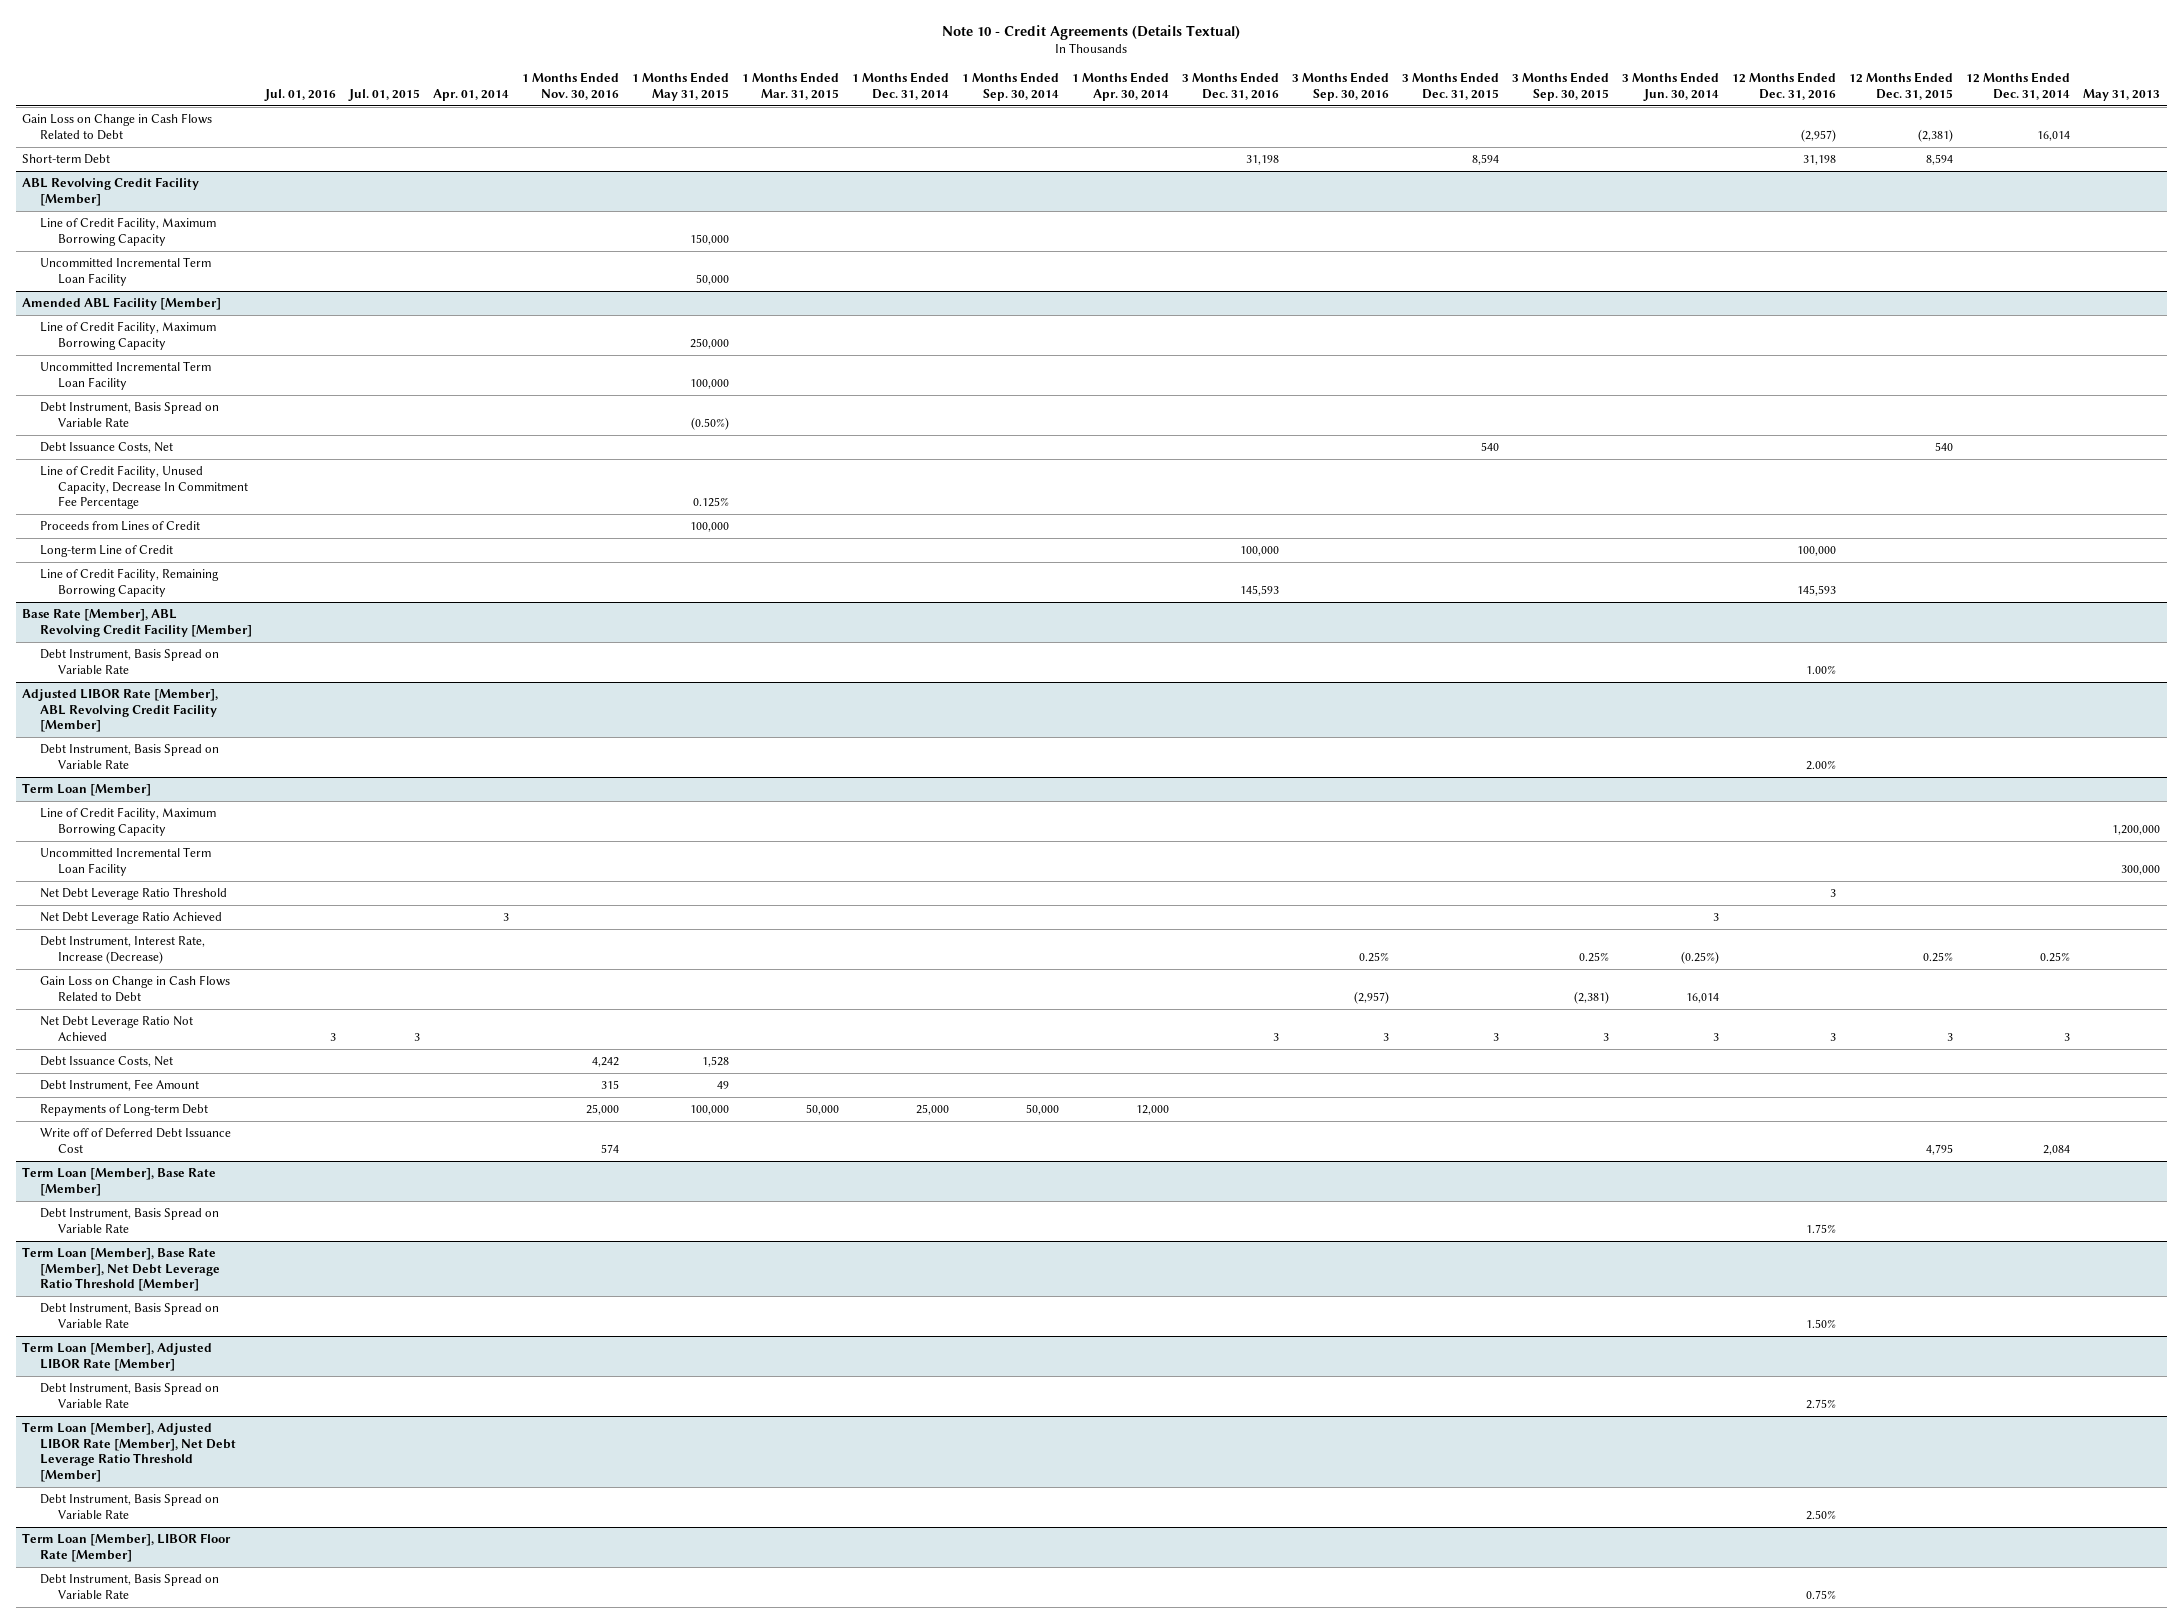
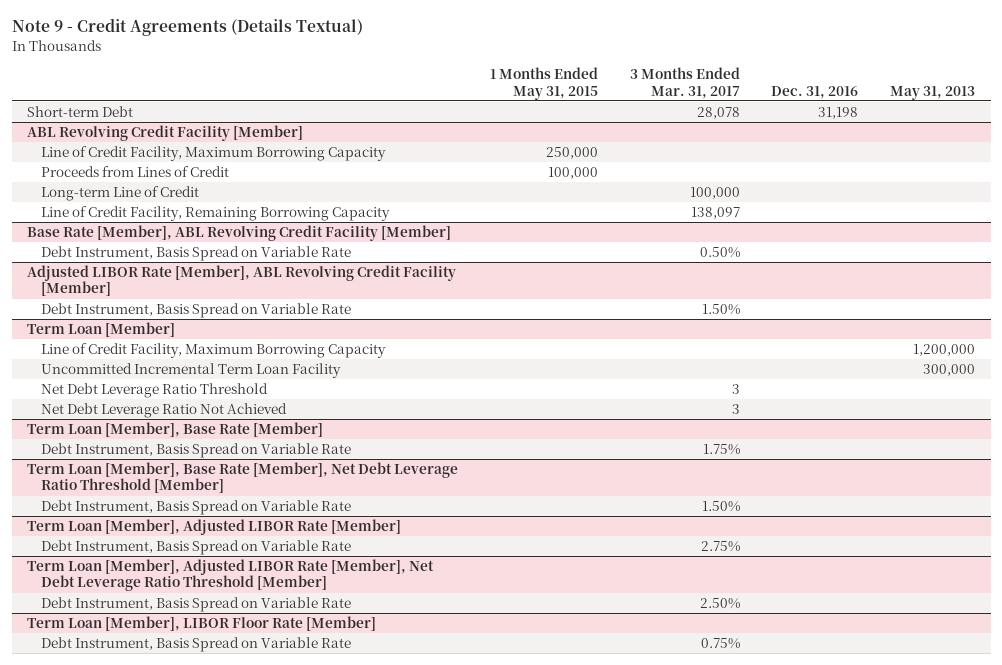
- Note 10 - Credit Agreements (Details Textual)
+ Note 9 - Credit Agreements (Details Textual)
- | Jul. 01, 2016 | Jul. 01, 2015 | Apr. 01, 2014 | 1 Months Ended Nov. 30, 2016 | 1 Months Ended May 31, 2015 | 1 Months Ended Mar. 31, 2015 | 1 Months Ended Dec. 31, 2014 | 1 Months Ended Sep. 30, 2014 | 1 Months Ended Apr. 30, 2014 | 3 Months Ended Dec. 31, 2016 | 3 Months Ended Sep. 30, 2016 | 3 Months Ended Dec. 31, 2015 | 3 Months Ended Sep. 30, 2015 | 3 Months Ended Jun. 30, 2014 | 12 Months Ended Dec. 31, 2016 | 12 Months Ended Dec. 31, 2015 | 12 Months Ended Dec. 31, 2014 | May 31, 2013
+ | 1 Months Ended May 31, 2015 | 3 Months Ended Mar. 31, 2017 | Dec. 31, 2016 | May 31, 2013
- Gain Loss on Change in Cash Flows Related to Debt | | | | | | | | | | | | | | | (2,957) | (2,381) | 16,014 |
@ ABL Revolving Credit Facility [Member]
- Line of Credit Facility, Maximum Borrowing Capacity | | | | | 150,000 | | | | | | | | | | | | |
- Uncommitted Incremental Term Loan Facility | | | | | 50,000 | | | | | | | | | | | | |
- Amended ABL Facility [Member]
- Line of Credit Facility, Maximum Borrowing Capacity | | | | | 250,000 | | | | | | | | | | | | |
- Uncommitted Incremental Term Loan Facility | | | | | 100,000 | | | | | | | | | | | | |
- Debt Instrument, Basis Spread on Variable Rate | | | | | (0.50%) | | | | | | | | | | | | |
- Debt Issuance Costs, Net | | | | | | | | | | | | 540 | | | | 540 | |
- Line of Credit Facility, Unused Capacity, Decrease In Commitment Fee Percentage | | | | | 0.125% | | | | | | | | | | | | |
- Proceeds from Lines of Credit | | | | | 100,000 | | | | | | | | | | | | |
- Long-term Line of Credit | | | | | | | | | | 100,000 | | | | | 100,000 | | |
- Line of Credit Facility, Remaining Borrowing Capacity | | | | | | | | | | 145,593 | | | | | 145,593 | | |
@ ABL Revolving Credit Facility [Member]
+ Line of Credit Facility, Maximum Borrowing Capacity | 250,000 | | |
+ Proceeds from Lines of Credit | 100,000 | | |
+ Long-term Line of Credit | | 100,000 | |
+ Line of Credit Facility, Remaining Borrowing Capacity | | 138,097 | |
@ Term Loan [Member]
- Net Debt Leverage Ratio Achieved | | | 3 | | | | | | | | | | | 3 | | | |
- Debt Instrument, Interest Rate, Increase (Decrease) | | | | | | | | | | | 0.25% | | 0.25% | (0.25%) | | 0.25% | 0.25% |
- Gain Loss on Change in Cash Flows Related to Debt | | | | | | | | | | | (2,957) | | (2,381) | 16,014 | | | |
- Debt Issuance Costs, Net | | | | 4,242 | 1,528 | | | | | | | | | | | | |
- Debt Instrument, Fee Amount | | | | 315 | 49 | | | | | | | | | | | | |
- Repayments of Long-term Debt | | | | 25,000 | 100,000 | 50,000 | 25,000 | 50,000 | 12,000 | | | | | | | | |
- Write off of Deferred Debt Issuance Cost | | | | 574 | | | | | | | | | | | | 4,795 | 2,084 |

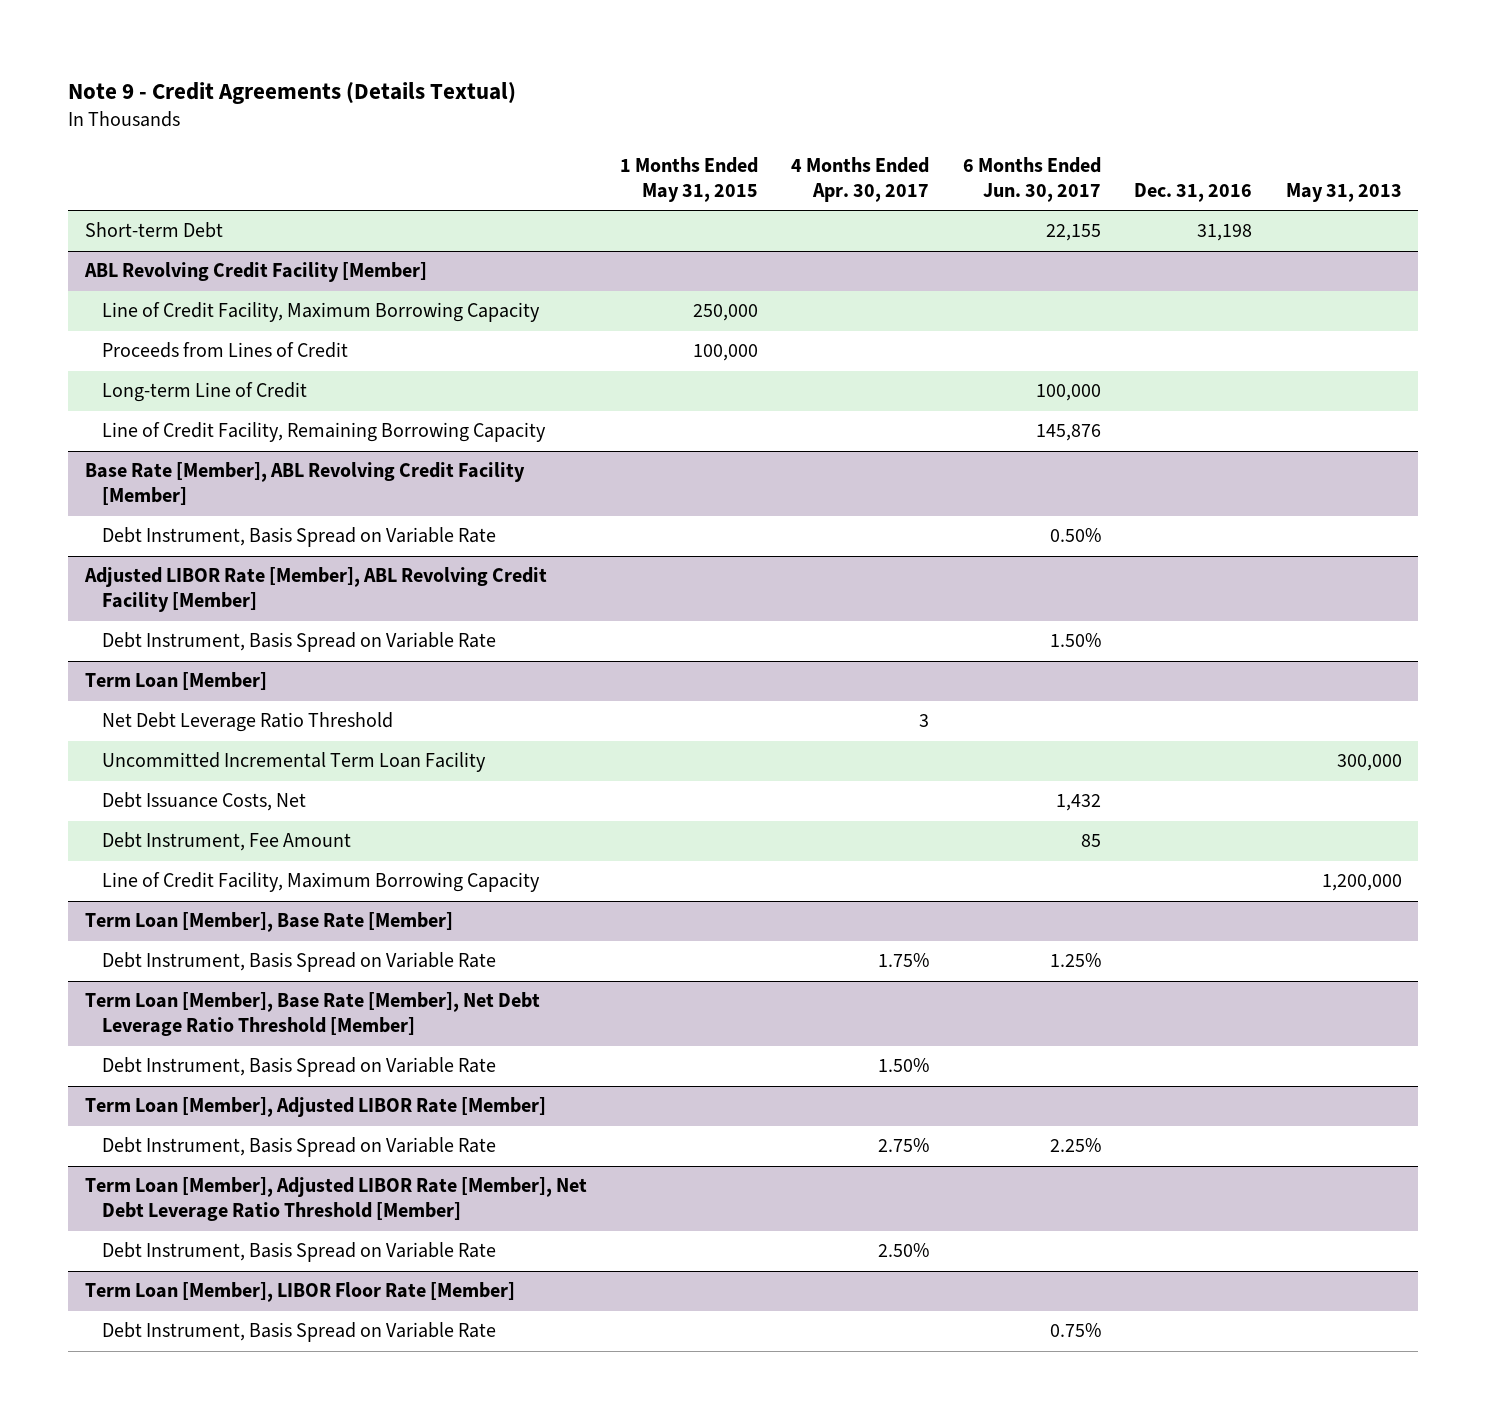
- | 1 Months Ended May 31, 2015 | 3 Months Ended Mar. 31, 2017 | Dec. 31, 2016 | May 31, 2013
+ | 1 Months Ended May 31, 2015 | 4 Months Ended Apr. 30, 2017 | 6 Months Ended Jun. 30, 2017 | Dec. 31, 2016 | May 31, 2013
@ Term Loan [Member]
- Net Debt Leverage Ratio Not Achieved | | 3 | |
moved down: Uncommitted Incremental Term Loan Facility | | | | | 300,000
+ Debt Issuance Costs, Net | | | 1,432 | |
+ Debt Instrument, Fee Amount | | | 85 | |
moved down: Line of Credit Facility, Maximum Borrowing Capacity | | | | | 1,200,000

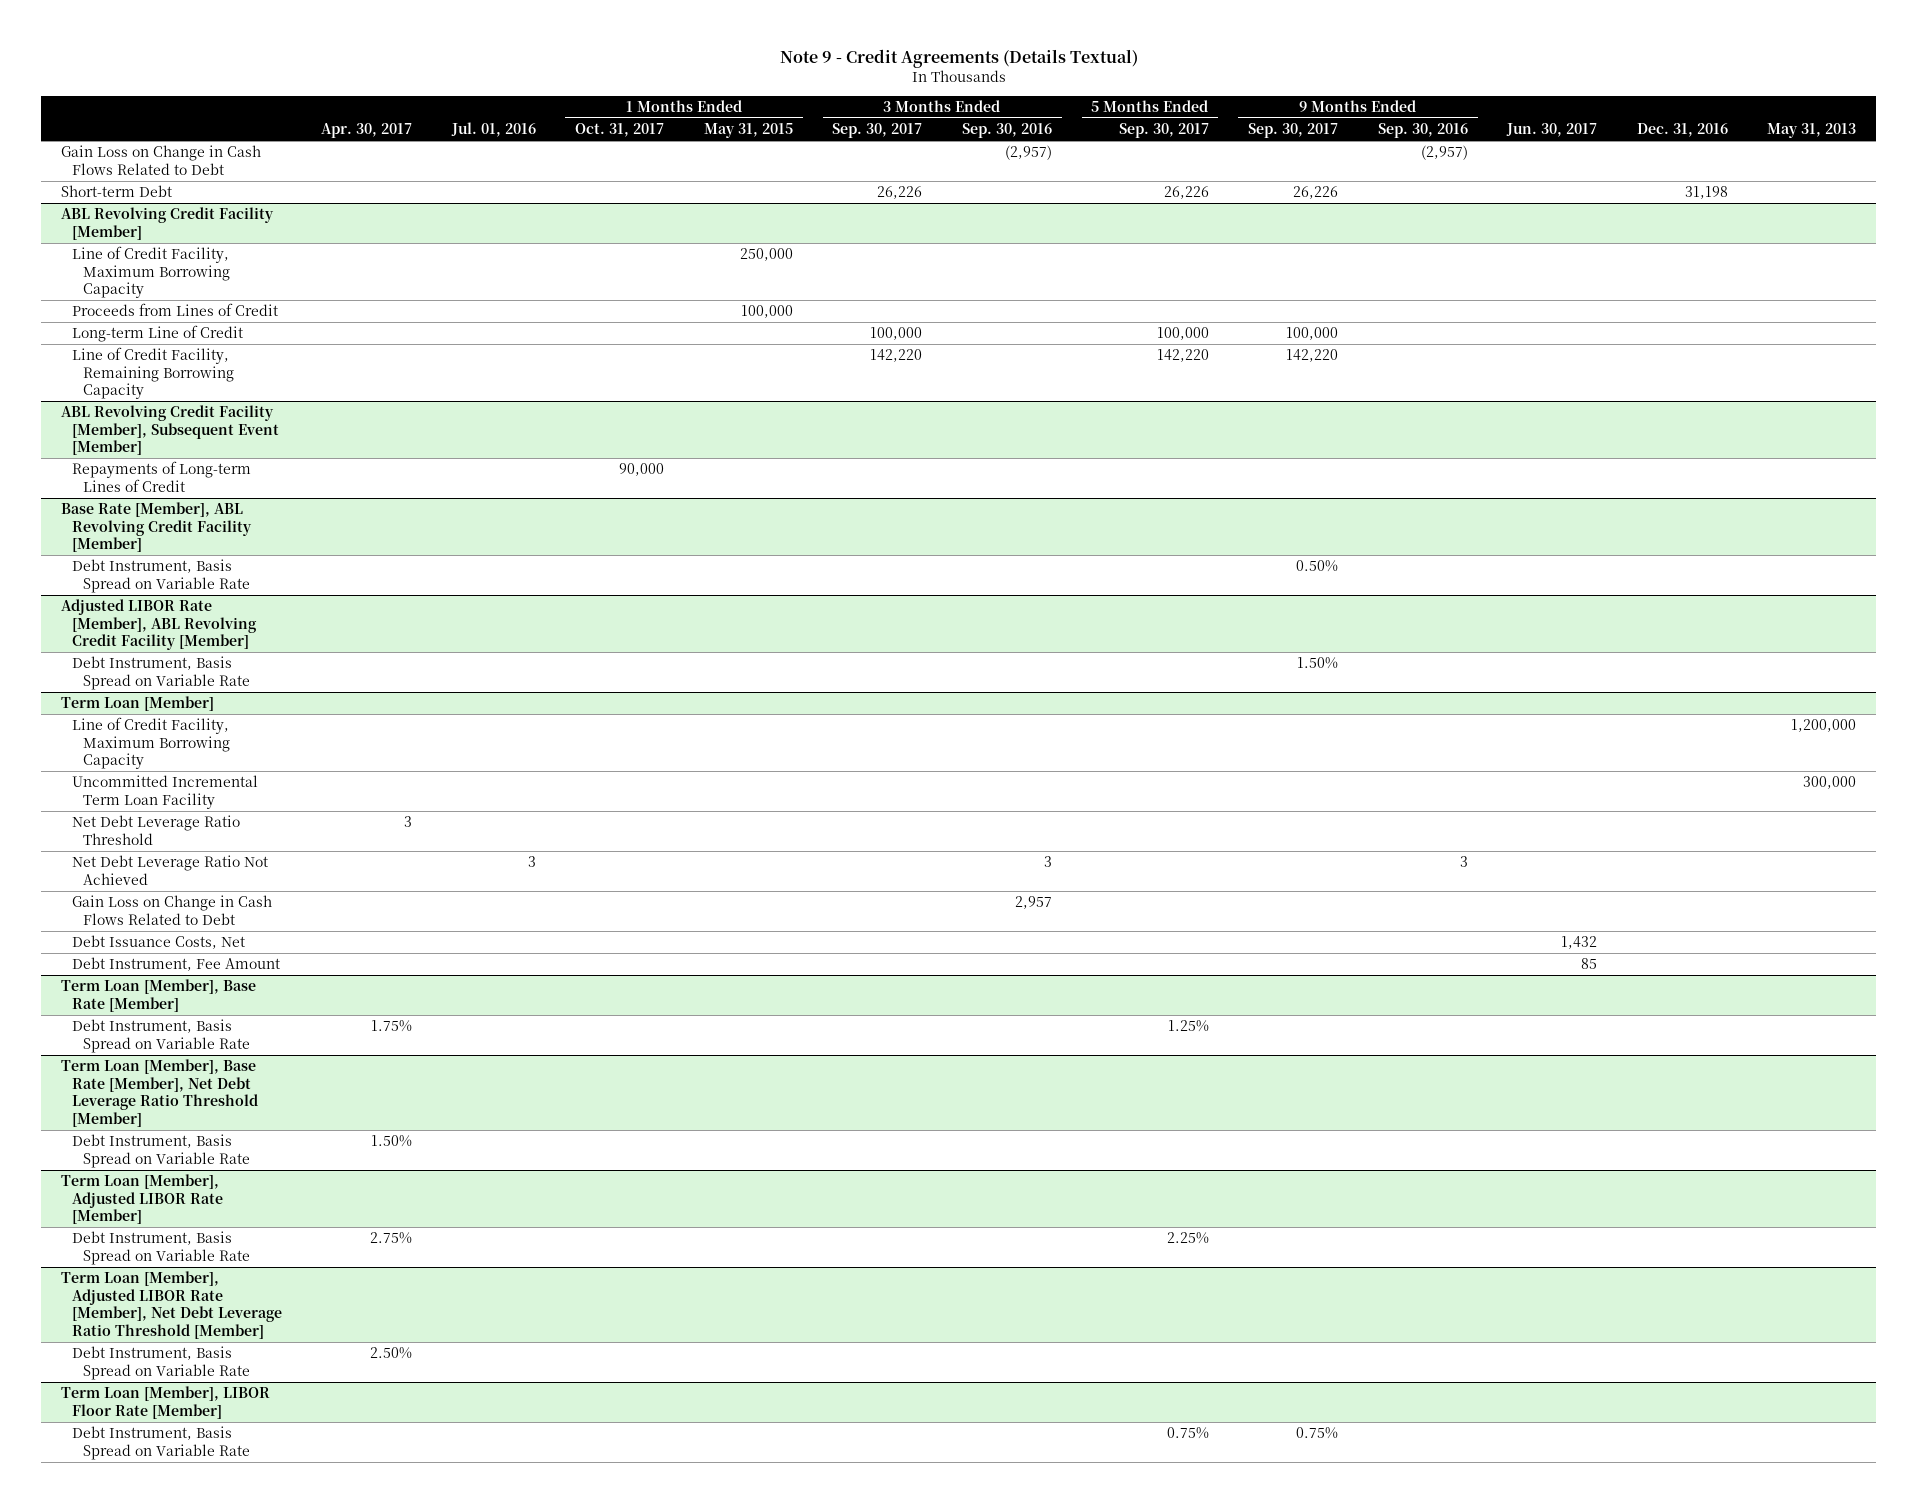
- | 1 Months Ended May 31, 2015 | 4 Months Ended Apr. 30, 2017 | 6 Months Ended Jun. 30, 2017 | Dec. 31, 2016 | May 31, 2013
+ | Apr. 30, 2017 | Jul. 01, 2016 | 1 Months Ended Oct. 31, 2017 | 1 Months Ended May 31, 2015 | 3 Months Ended Sep. 30, 2017 | 3 Months Ended Sep. 30, 2016 | 5 Months Ended Sep. 30, 2017 | 9 Months Ended Sep. 30, 2017 | 9 Months Ended Sep. 30, 2016 | Jun. 30, 2017 | Dec. 31, 2016 | May 31, 2013
+ Gain Loss on Change in Cash Flows Related to Debt | | | | | | (2,957) | | | (2,957) | | |
+ ABL Revolving Credit Facility [Member], Subsequent Event [Member]
+ Repayments of Long-term Lines of Credit | | | 90,000 | | | | | | | | |
@ Term Loan [Member]
moved up: Line of Credit Facility, Maximum Borrowing Capacity | | | | | | | | | | | | 1,200,000
moved down: Net Debt Leverage Ratio Threshold | 3 | | | | | | | | | | |
+ Net Debt Leverage Ratio Not Achieved | | 3 | | | | 3 | | | 3 | | |
+ Gain Loss on Change in Cash Flows Related to Debt | | | | | | 2,957 | | | | | |

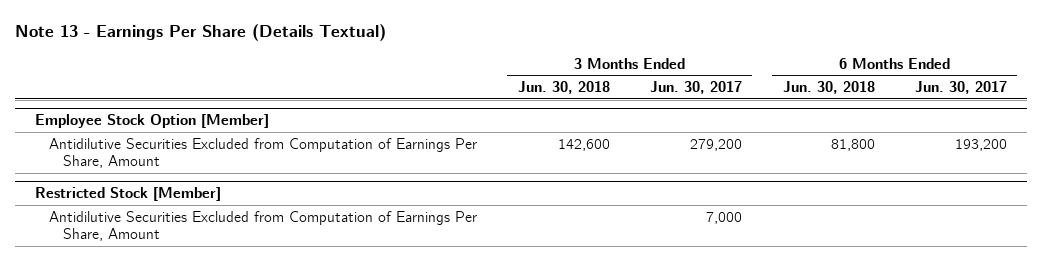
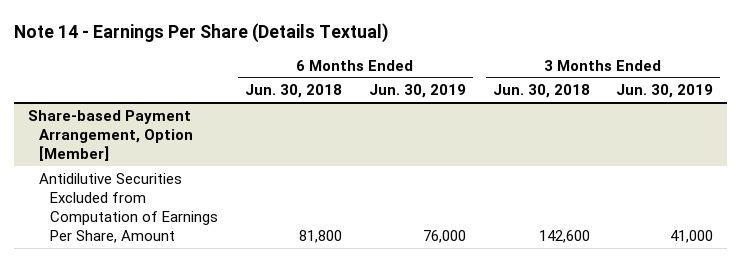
- Note 13 - Earnings Per Share (Details Textual)
+ Note 14 - Earnings Per Share (Details Textual)
- | 3 Months Ended Jun. 30, 2018 | 3 Months Ended Jun. 30, 2017 | 6 Months Ended Jun. 30, 2018 | 6 Months Ended Jun. 30, 2017
+ | 6 Months Ended Jun. 30, 2018 | 6 Months Ended Jun. 30, 2019 | 3 Months Ended Jun. 30, 2018 | 3 Months Ended Jun. 30, 2019
- Employee Stock Option [Member]
+ Share-based Payment Arrangement, Option [Member]
- Restricted Stock [Member]
- Antidilutive Securities Excluded from Computation of Earnings Per Share, Amount | | 7,000 | |

